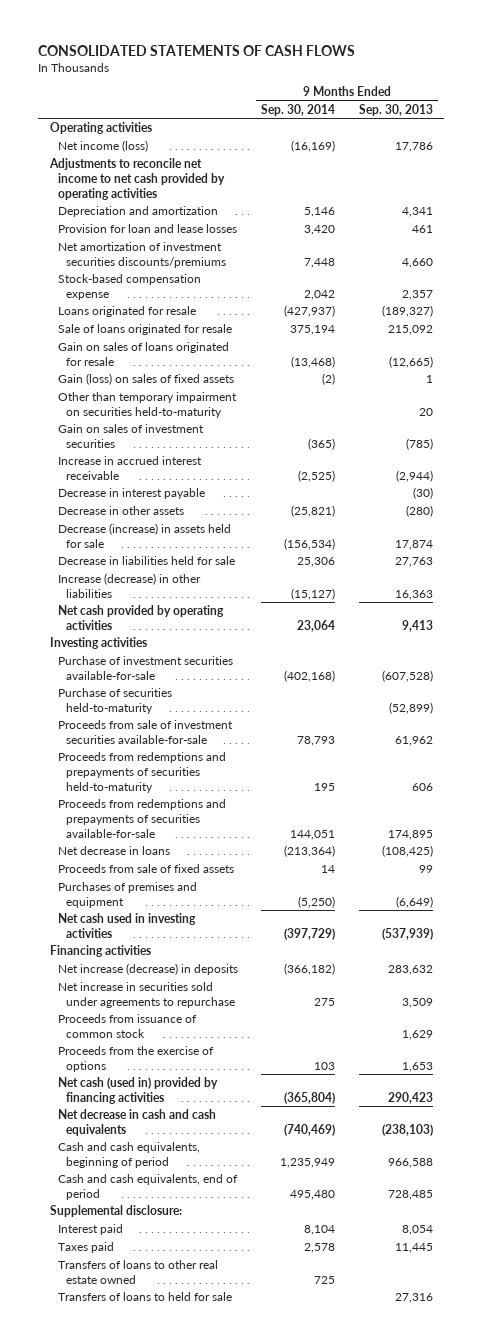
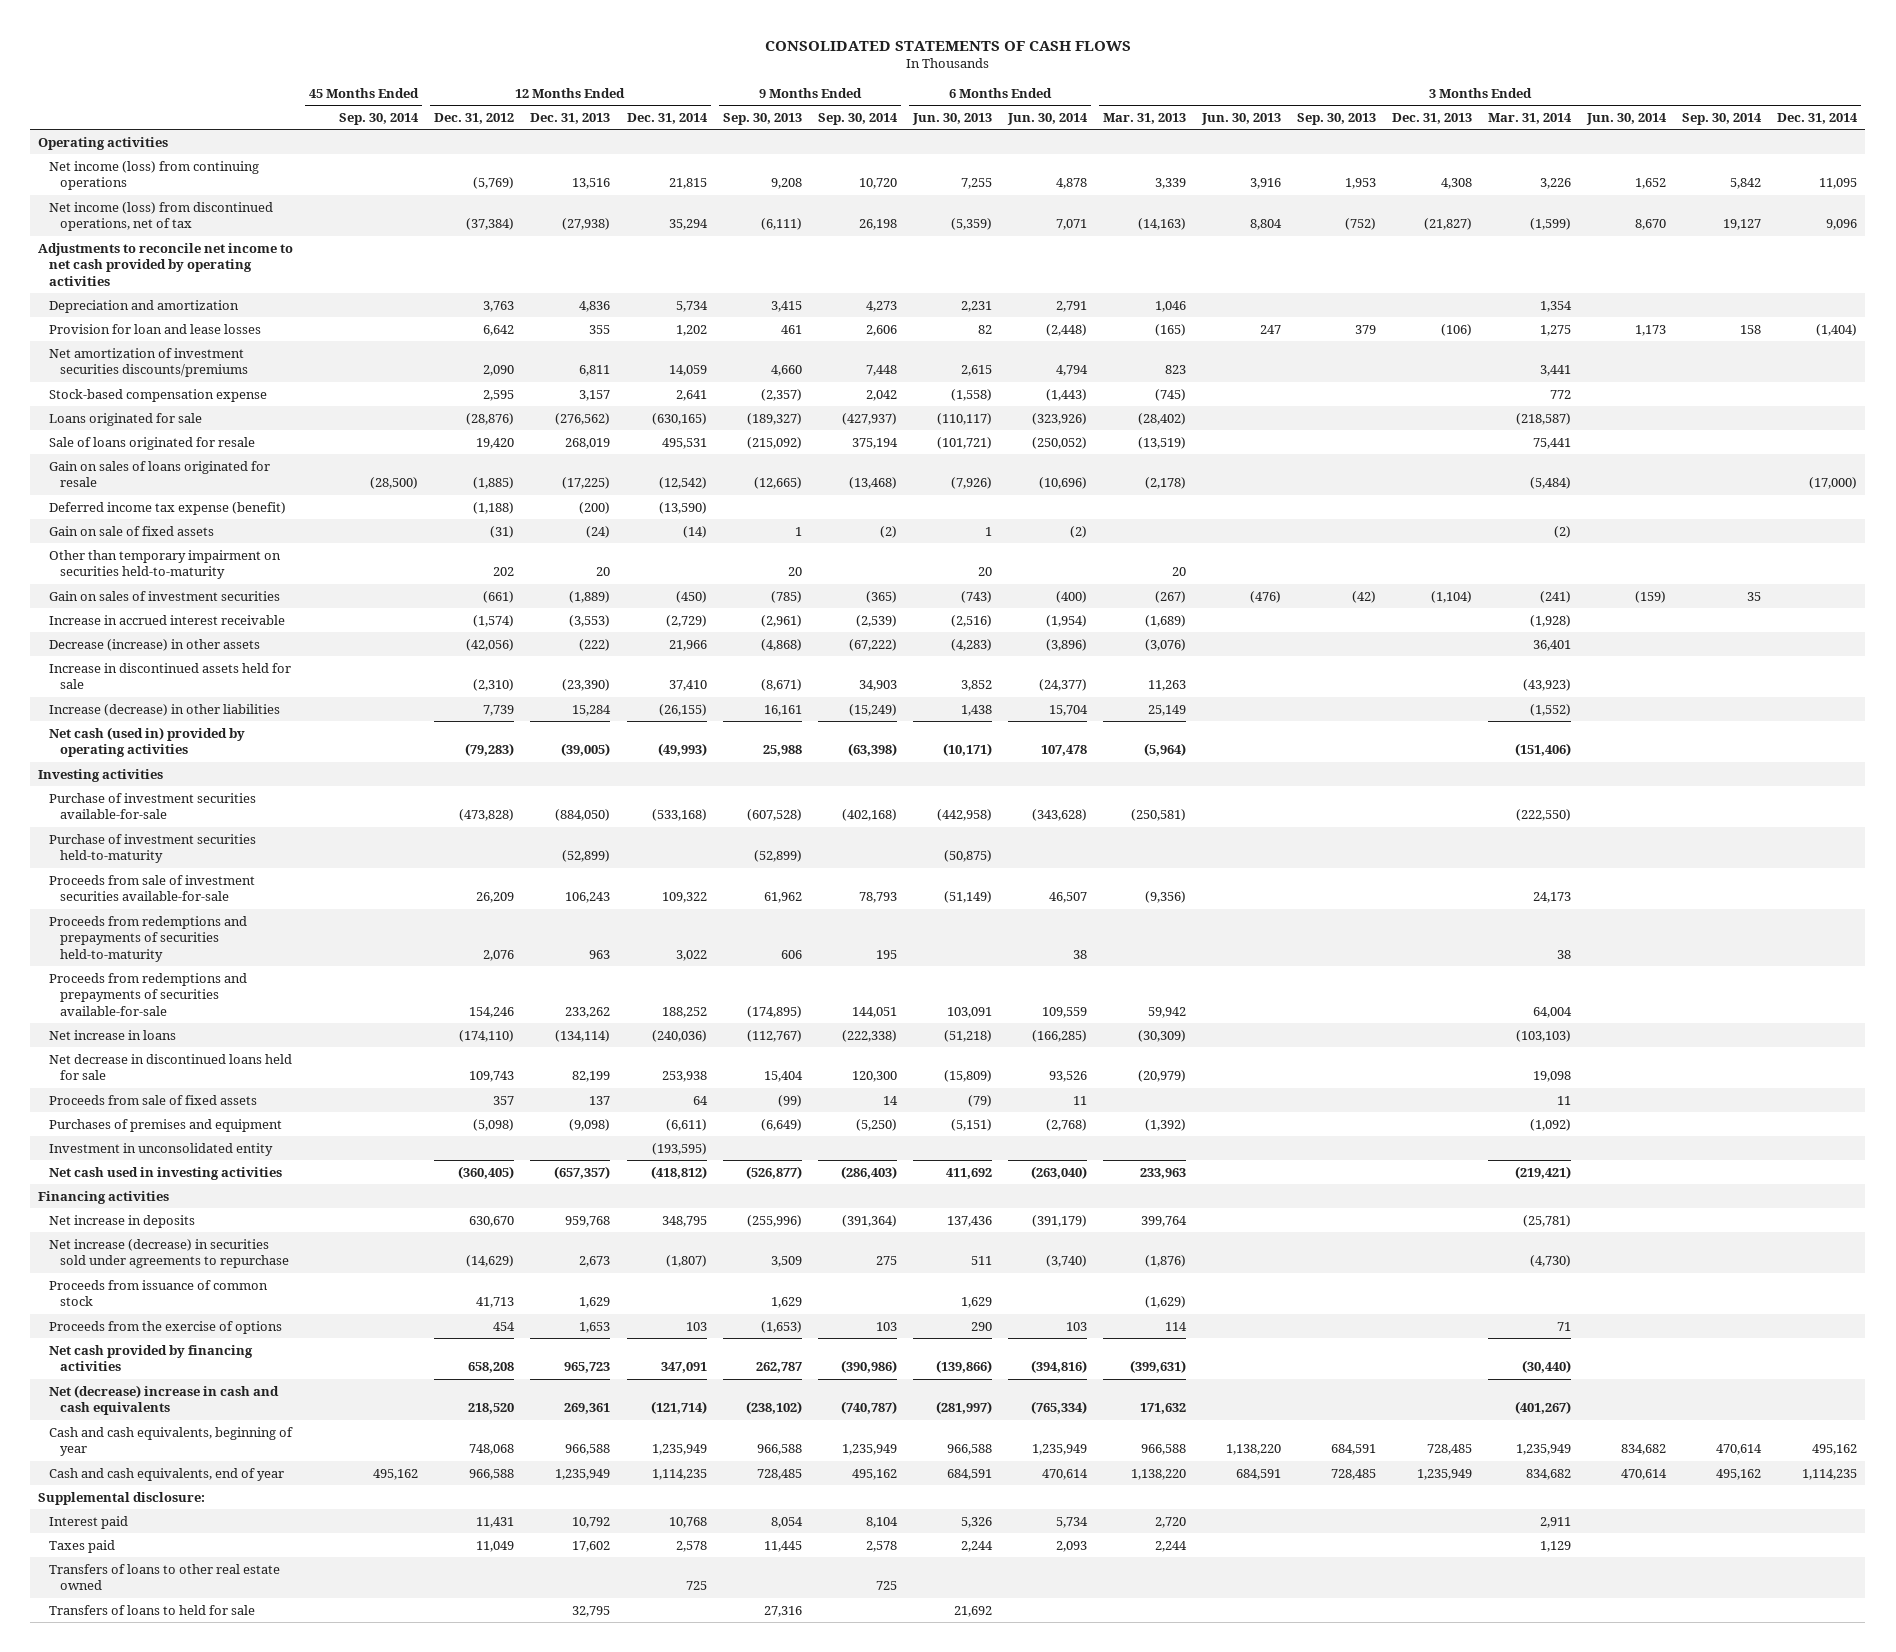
- | 9 Months Ended Sep. 30, 2014 | 9 Months Ended Sep. 30, 2013
+ | 45 Months Ended Sep. 30, 2014 | 12 Months Ended Dec. 31, 2012 | 12 Months Ended Dec. 31, 2013 | 12 Months Ended Dec. 31, 2014 | 9 Months Ended Sep. 30, 2013 | 9 Months Ended Sep. 30, 2014 | 6 Months Ended Jun. 30, 2013 | 6 Months Ended Jun. 30, 2014 | 3 Months Ended Mar. 31, 2013 | 3 Months Ended Jun. 30, 2013 | 3 Months Ended Sep. 30, 2013 | 3 Months Ended Dec. 31, 2013 | 3 Months Ended Mar. 31, 2014 | 3 Months Ended Jun. 30, 2014 | 3 Months Ended Sep. 30, 2014 | 3 Months Ended Dec. 31, 2014
- Net income (loss) | (16,169) | 17,786
+ Net income (loss) from continuing operations | | (5,769) | 13,516 | 21,815 | 9,208 | 10,720 | 7,255 | 4,878 | 3,339 | 3,916 | 1,953 | 4,308 | 3,226 | 1,652 | 5,842 | 11,095
+ Net income (loss) from discontinued operations, net of tax | | (37,384) | (27,938) | 35,294 | (6,111) | 26,198 | (5,359) | 7,071 | (14,163) | 8,804 | (752) | (21,827) | (1,599) | 8,670 | 19,127 | 9,096
- Depreciation and amortization | 5,146 | 4,341
- Provision for loan and lease losses | 3,420 | 461
+ Depreciation and amortization | | 3,763 | 4,836 | 5,734 | 3,415 | 4,273 | 2,231 | 2,791 | 1,046 | | | | 1,354 | | |
+ Provision for loan and lease losses | | 6,642 | 355 | 1,202 | 461 | 2,606 | 82 | (2,448) | (165) | 247 | 379 | (106) | 1,275 | 1,173 | 158 | (1,404)
- Stock-based compensation expense | 2,042 | 2,357
- Loans originated for resale | (427,937) | (189,327)
- Sale of loans originated for resale | 375,194 | 215,092
+ Stock-based compensation expense | | 2,595 | 3,157 | 2,641 | (2,357) | 2,042 | (1,558) | (1,443) | (745) | | | | 772 | | |
+ Loans originated for sale | | (28,876) | (276,562) | (630,165) | (189,327) | (427,937) | (110,117) | (323,926) | (28,402) | | | | (218,587) | | |
+ Sale of loans originated for resale | | 19,420 | 268,019 | 495,531 | (215,092) | 375,194 | (101,721) | (250,052) | (13,519) | | | | 75,441 | | |
- Gain (loss) on sales of fixed assets | (2) | 1
+ Deferred income tax expense (benefit) | | (1,188) | (200) | (13,590) | | | | | | | | | | | |
+ Gain on sale of fixed assets | | (31) | (24) | (14) | 1 | (2) | 1 | (2) | | | | | (2) | | |
- Increase in accrued interest receivable | (2,525) | (2,944)
- Decrease in interest payable | | (30)
- Decrease in other assets | (25,821) | (280)
- Decrease (increase) in assets held for sale | (156,534) | 17,874
- Decrease in liabilities held for sale | 25,306 | 27,763
- Increase (decrease) in other liabilities | (15,127) | 16,363
- Net cash provided by operating activities | 23,064 | 9,413
+ Increase in accrued interest receivable | | (1,574) | (3,553) | (2,729) | (2,961) | (2,539) | (2,516) | (1,954) | (1,689) | | | | (1,928) | | |
+ Decrease (increase) in other assets | | (42,056) | (222) | 21,966 | (4,868) | (67,222) | (4,283) | (3,896) | (3,076) | | | | 36,401 | | |
+ Increase in discontinued assets held for sale | | (2,310) | (23,390) | 37,410 | (8,671) | 34,903 | 3,852 | (24,377) | 11,263 | | | | (43,923) | | |
+ Increase (decrease) in other liabilities | | 7,739 | 15,284 | (26,155) | 16,161 | (15,249) | 1,438 | 15,704 | 25,149 | | | | (1,552) | | |
+ Net cash (used in) provided by operating activities | | (79,283) | (39,005) | (49,993) | 25,988 | (63,398) | (10,171) | 107,478 | (5,964) | | | | (151,406) | | |
- Purchase of securities held-to-maturity | | (52,899)
+ Purchase of investment securities held-to-maturity | | | (52,899) | | (52,899) | | (50,875) | | | | | | | | |
- Proceeds from redemptions and prepayments of securities available-for-sale | 144,051 | 174,895
- Net decrease in loans | (213,364) | (108,425)
- Proceeds from sale of fixed assets | 14 | 99
+ Proceeds from redemptions and prepayments of securities available-for-sale | | 154,246 | 233,262 | 188,252 | (174,895) | 144,051 | 103,091 | 109,559 | 59,942 | | | | 64,004 | | |
+ Net increase in loans | | (174,110) | (134,114) | (240,036) | (112,767) | (222,338) | (51,218) | (166,285) | (30,309) | | | | (103,103) | | |
+ Net decrease in discontinued loans held for sale | | 109,743 | 82,199 | 253,938 | 15,404 | 120,300 | (15,809) | 93,526 | (20,979) | | | | 19,098 | | |
+ Proceeds from sale of fixed assets | | 357 | 137 | 64 | (99) | 14 | (79) | 11 | | | | | 11 | | |
- Net cash used in investing activities | (397,729) | (537,939)
+ Investment in unconsolidated entity | | | | (193,595) | | | | | | | | | | | |
+ Net cash used in investing activities | | (360,405) | (657,357) | (418,812) | (526,877) | (286,403) | 411,692 | (263,040) | 233,963 | | | | (219,421) | | |
- Net increase (decrease) in deposits | (366,182) | 283,632
- Net increase in securities sold under agreements to repurchase | 275 | 3,509
+ Net increase in deposits | | 630,670 | 959,768 | 348,795 | (255,996) | (391,364) | 137,436 | (391,179) | 399,764 | | | | (25,781) | | |
+ Net increase (decrease) in securities sold under agreements to repurchase | | (14,629) | 2,673 | (1,807) | 3,509 | 275 | 511 | (3,740) | (1,876) | | | | (4,730) | | |
- Proceeds from the exercise of options | 103 | 1,653
- Net cash (used in) provided by financing activities | (365,804) | 290,423
- Net decrease in cash and cash equivalents | (740,469) | (238,103)
- Cash and cash equivalents, beginning of period | 1,235,949 | 966,588
- Cash and cash equivalents, end of period | 495,480 | 728,485
+ Proceeds from the exercise of options | | 454 | 1,653 | 103 | (1,653) | 103 | 290 | 103 | 114 | | | | 71 | | |
+ Net cash provided by financing activities | | 658,208 | 965,723 | 347,091 | 262,787 | (390,986) | (139,866) | (394,816) | (399,631) | | | | (30,440) | | |
+ Net (decrease) increase in cash and cash equivalents | | 218,520 | 269,361 | (121,714) | (238,102) | (740,787) | (281,997) | (765,334) | 171,632 | | | | (401,267) | | |
+ Cash and cash equivalents, beginning of year | | 748,068 | 966,588 | 1,235,949 | 966,588 | 1,235,949 | 966,588 | 1,235,949 | 966,588 | 1,138,220 | 684,591 | 728,485 | 1,235,949 | 834,682 | 470,614 | 495,162
+ Cash and cash equivalents, end of year | 495,162 | 966,588 | 1,235,949 | 1,114,235 | 728,485 | 495,162 | 684,591 | 470,614 | 1,138,220 | 684,591 | 728,485 | 1,235,949 | 834,682 | 470,614 | 495,162 | 1,114,235

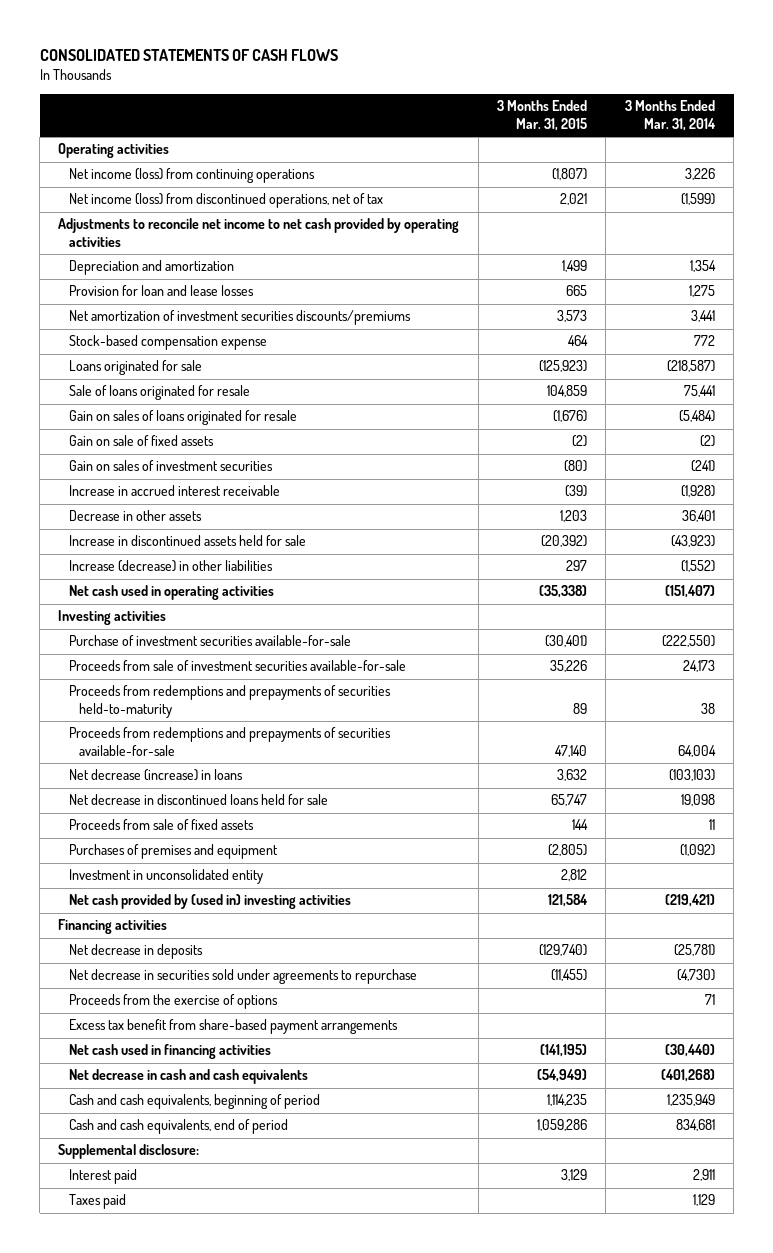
- | 45 Months Ended Sep. 30, 2014 | 12 Months Ended Dec. 31, 2012 | 12 Months Ended Dec. 31, 2013 | 12 Months Ended Dec. 31, 2014 | 9 Months Ended Sep. 30, 2013 | 9 Months Ended Sep. 30, 2014 | 6 Months Ended Jun. 30, 2013 | 6 Months Ended Jun. 30, 2014 | 3 Months Ended Mar. 31, 2013 | 3 Months Ended Jun. 30, 2013 | 3 Months Ended Sep. 30, 2013 | 3 Months Ended Dec. 31, 2013 | 3 Months Ended Mar. 31, 2014 | 3 Months Ended Jun. 30, 2014 | 3 Months Ended Sep. 30, 2014 | 3 Months Ended Dec. 31, 2014
+ | 3 Months Ended Mar. 31, 2015 | 3 Months Ended Mar. 31, 2014
- Deferred income tax expense (benefit) | | (1,188) | (200) | (13,590) | | | | | | | | | | | |
- Other than temporary impairment on securities held-to-maturity | | 202 | 20 | | 20 | | 20 | | 20 | | | | | | |
- Decrease (increase) in other assets | | (42,056) | (222) | 21,966 | (4,868) | (67,222) | (4,283) | (3,896) | (3,076) | | | | 36,401 | | |
+ Decrease in other assets | 1,203 | 36,401
- Net cash (used in) provided by operating activities | | (79,283) | (39,005) | (49,993) | 25,988 | (63,398) | (10,171) | 107,478 | (5,964) | | | | (151,406) | | |
+ Net cash used in operating activities | (35,338) | (151,407)
- Purchase of investment securities held-to-maturity | | | (52,899) | | (52,899) | | (50,875) | | | | | | | | |
- Net increase in loans | | (174,110) | (134,114) | (240,036) | (112,767) | (222,338) | (51,218) | (166,285) | (30,309) | | | | (103,103) | | |
+ Net decrease (increase) in loans | 3,632 | (103,103)
- Net cash used in investing activities | | (360,405) | (657,357) | (418,812) | (526,877) | (286,403) | 411,692 | (263,040) | 233,963 | | | | (219,421) | | |
+ Net cash provided by (used in) investing activities | 121,584 | (219,421)
- Net increase in deposits | | 630,670 | 959,768 | 348,795 | (255,996) | (391,364) | 137,436 | (391,179) | 399,764 | | | | (25,781) | | |
- Net increase (decrease) in securities sold under agreements to repurchase | | (14,629) | 2,673 | (1,807) | 3,509 | 275 | 511 | (3,740) | (1,876) | | | | (4,730) | | |
- Proceeds from issuance of common stock | | 41,713 | 1,629 | | 1,629 | | 1,629 | | (1,629) | | | | | | |
+ Net decrease in deposits | (129,740) | (25,781)
+ Net decrease in securities sold under agreements to repurchase | (11,455) | (4,730)
- Net cash provided by financing activities | | 658,208 | 965,723 | 347,091 | 262,787 | (390,986) | (139,866) | (394,816) | (399,631) | | | | (30,440) | | |
- Net (decrease) increase in cash and cash equivalents | | 218,520 | 269,361 | (121,714) | (238,102) | (740,787) | (281,997) | (765,334) | 171,632 | | | | (401,267) | | |
- Cash and cash equivalents, beginning of year | | 748,068 | 966,588 | 1,235,949 | 966,588 | 1,235,949 | 966,588 | 1,235,949 | 966,588 | 1,138,220 | 684,591 | 728,485 | 1,235,949 | 834,682 | 470,614 | 495,162
- Cash and cash equivalents, end of year | 495,162 | 966,588 | 1,235,949 | 1,114,235 | 728,485 | 495,162 | 684,591 | 470,614 | 1,138,220 | 684,591 | 728,485 | 1,235,949 | 834,682 | 470,614 | 495,162 | 1,114,235
+ Excess tax benefit from share-based payment arrangements
+ Net cash used in financing activities | (141,195) | (30,440)
+ Net decrease in cash and cash equivalents | (54,949) | (401,268)
+ Cash and cash equivalents, beginning of period | 1,114,235 | 1,235,949
+ Cash and cash equivalents, end of period | 1,059,286 | 834,681
- Transfers of loans to other real estate owned | | | | 725 | | 725 | | | | | | | | | |
- Transfers of loans to held for sale | | | 32,795 | | 27,316 | | 21,692 | | | | | | | | |

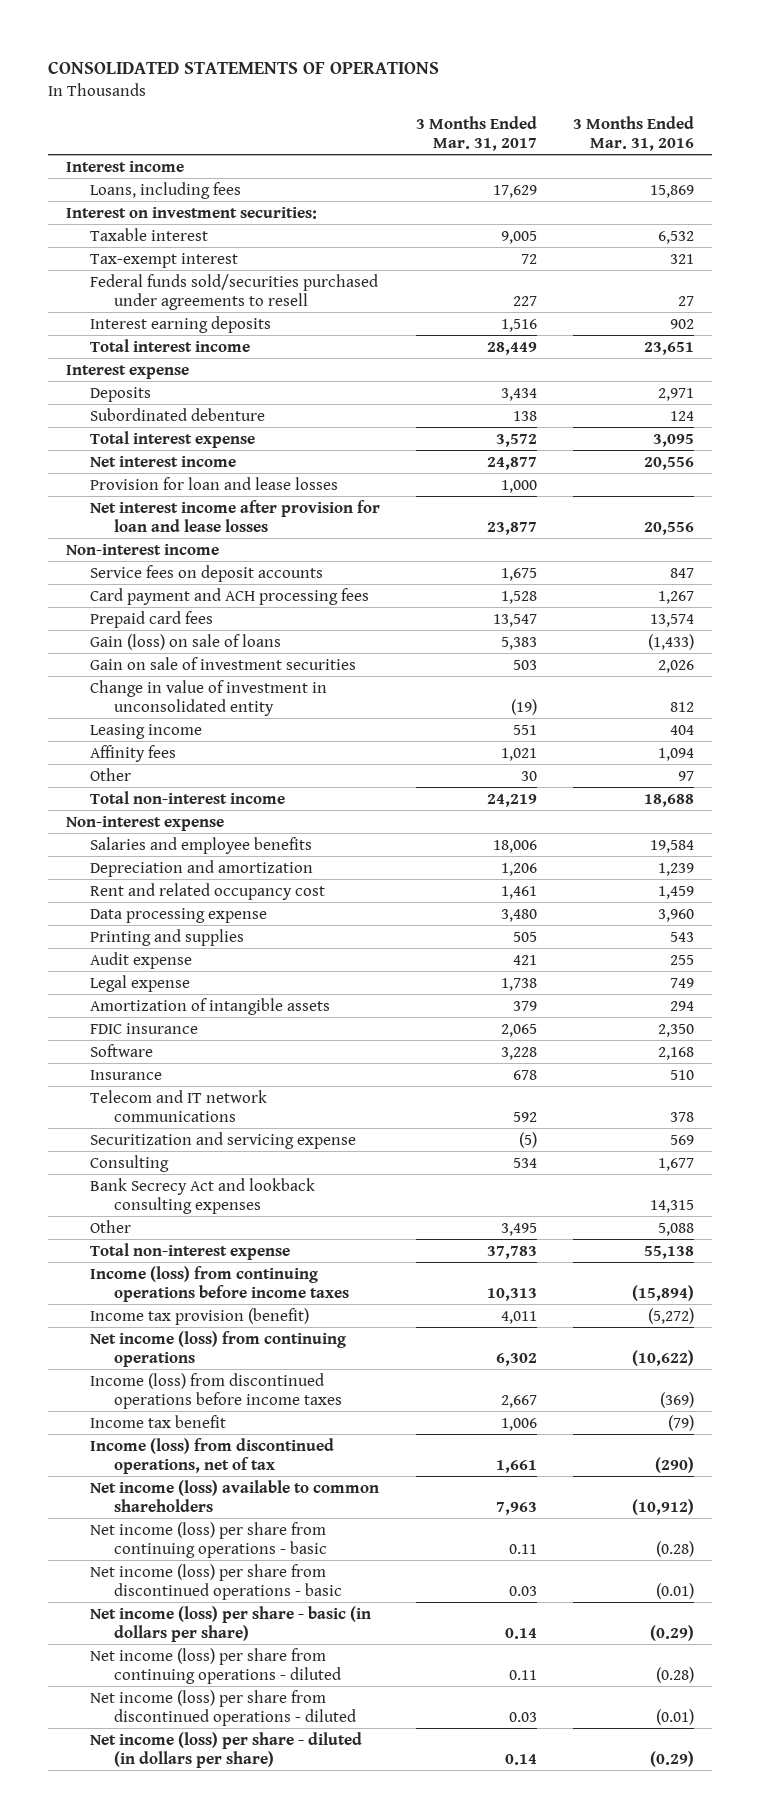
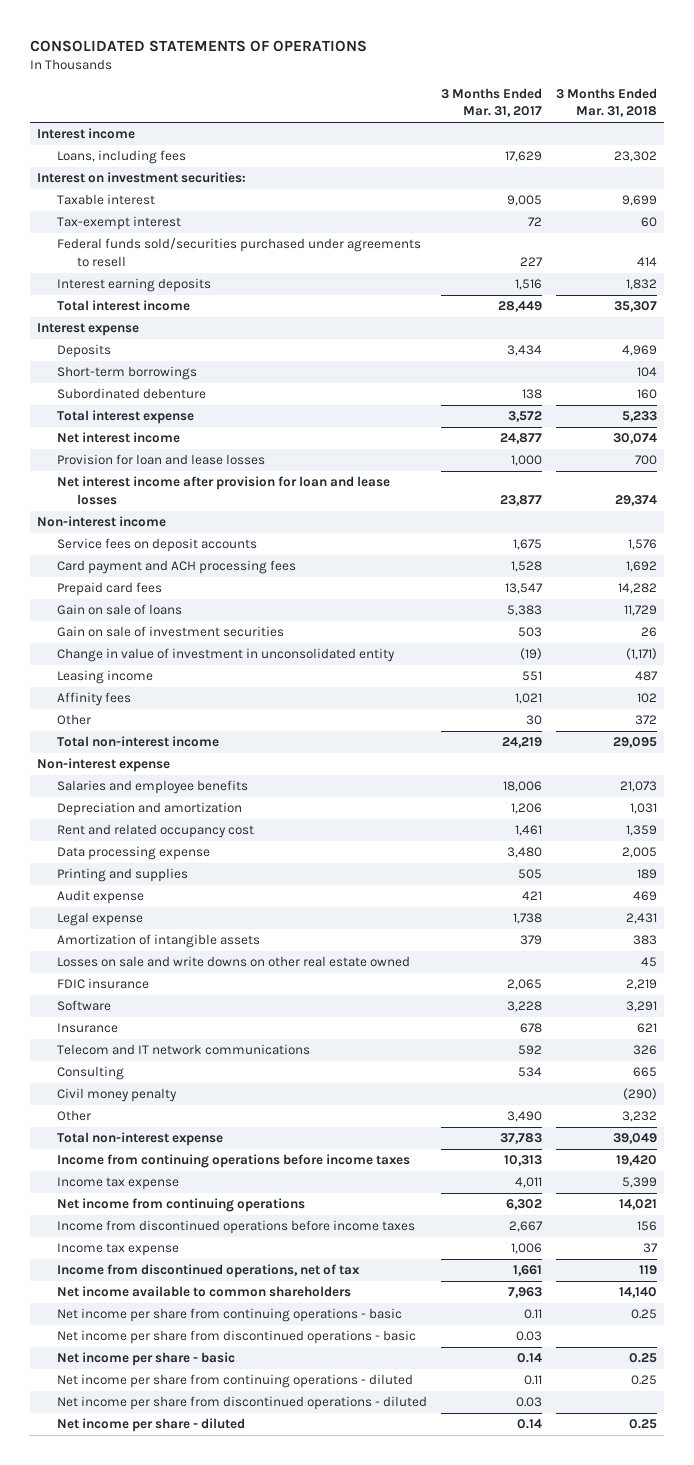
- | 3 Months Ended Mar. 31, 2017 | 3 Months Ended Mar. 31, 2016
+ | 3 Months Ended Mar. 31, 2017 | 3 Months Ended Mar. 31, 2018
+ Short-term borrowings | | 104
- Gain (loss) on sale of loans | 5,383 | (1,433)
+ Gain on sale of loans | 5,383 | 11,729
+ Losses on sale and write downs on other real estate owned | | 45
- Securitization and servicing expense | (5) | 569
- Bank Secrecy Act and lookback consulting expenses | | 14,315
- Other | 3,495 | 5,088
+ Civil money penalty | | (290)
+ Other | 3,490 | 3,232
- Income (loss) from continuing operations before income taxes | 10,313 | (15,894)
- Income tax provision (benefit) | 4,011 | (5,272)
- Net income (loss) from continuing operations | 6,302 | (10,622)
- Income (loss) from discontinued operations before income taxes | 2,667 | (369)
- Income tax benefit | 1,006 | (79)
- Income (loss) from discontinued operations, net of tax | 1,661 | (290)
- Net income (loss) available to common shareholders | 7,963 | (10,912)
- Net income (loss) per share from continuing operations - basic | 0.11 | (0.28)
- Net income (loss) per share from discontinued operations - basic | 0.03 | (0.01)
- Net income (loss) per share - basic (in dollars per share) | 0.14 | (0.29)
- Net income (loss) per share from continuing operations - diluted | 0.11 | (0.28)
- Net income (loss) per share from discontinued operations - diluted | 0.03 | (0.01)
- Net income (loss) per share - diluted (in dollars per share) | 0.14 | (0.29)
+ Income from continuing operations before income taxes | 10,313 | 19,420
+ Income tax expense | 4,011 | 5,399
+ Net income from continuing operations | 6,302 | 14,021
+ Income from discontinued operations before income taxes | 2,667 | 156
+ Income tax expense | 1,006 | 37
+ Income from discontinued operations, net of tax | 1,661 | 119
+ Net income available to common shareholders | 7,963 | 14,140
+ Net income per share from continuing operations - basic | 0.11 | 0.25
+ Net income per share from discontinued operations - basic | 0.03 |
+ Net income per share - basic | 0.14 | 0.25
+ Net income per share from continuing operations - diluted | 0.11 | 0.25
+ Net income per share from discontinued operations - diluted | 0.03 |
+ Net income per share - diluted | 0.14 | 0.25

